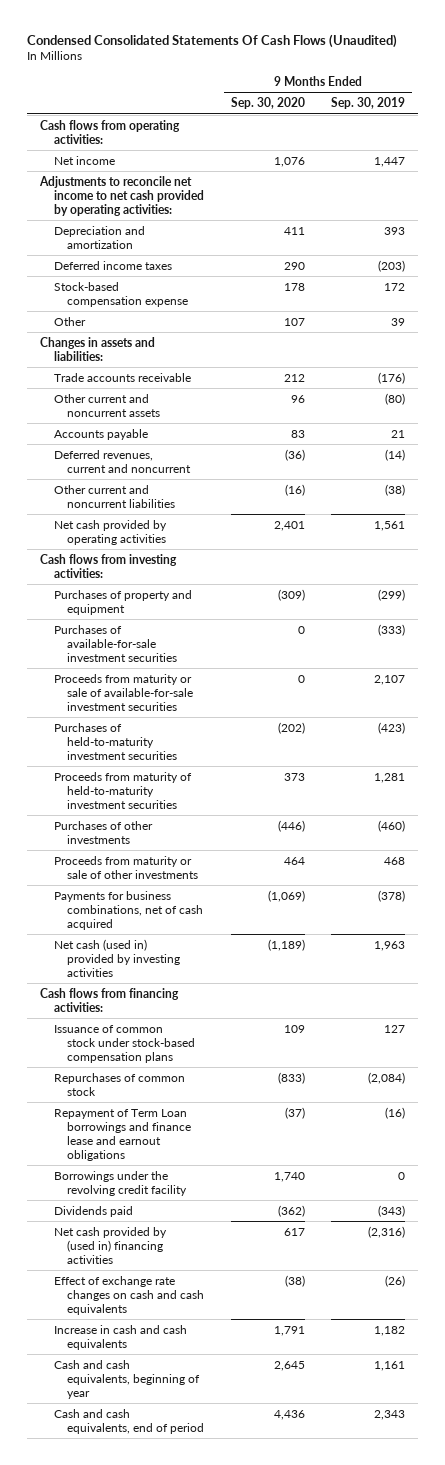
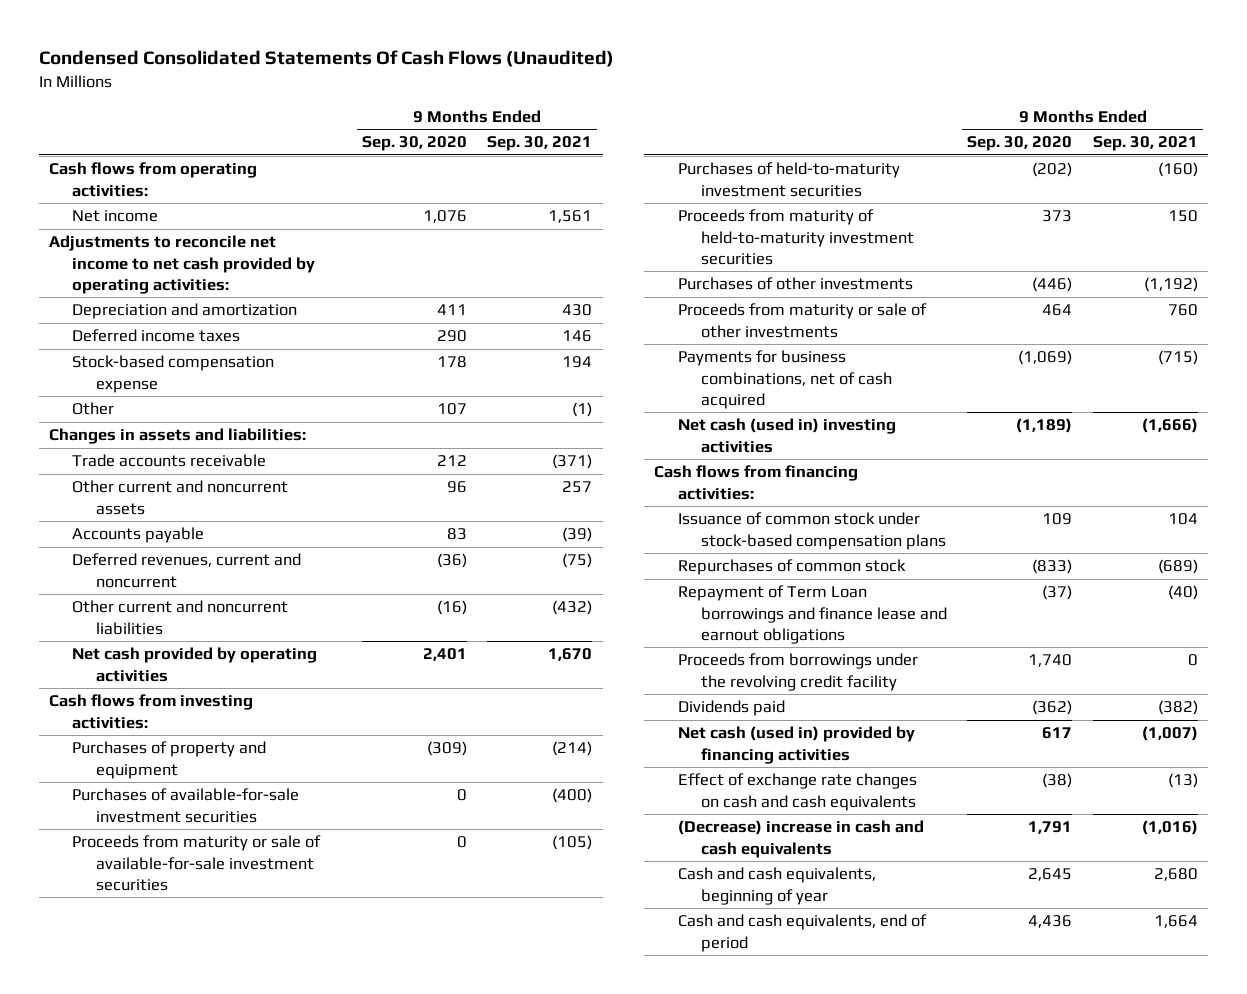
- | 9 Months Ended Sep. 30, 2020 | 9 Months Ended Sep. 30, 2019
+ | 9 Months Ended Sep. 30, 2020 | 9 Months Ended Sep. 30, 2021
- Net cash (used in) provided by investing activities | (1,189) | 1,963
+ Net cash (used in) investing activities | (1,189) | (1,666)
- Borrowings under the revolving credit facility | 1,740 | 0
+ Proceeds from borrowings under the revolving credit facility | 1,740 | 0
- Net cash provided by (used in) financing activities | 617 | (2,316)
+ Net cash (used in) provided by financing activities | 617 | (1,007)
- Increase in cash and cash equivalents | 1,791 | 1,182
+ (Decrease) increase in cash and cash equivalents | 1,791 | (1,016)

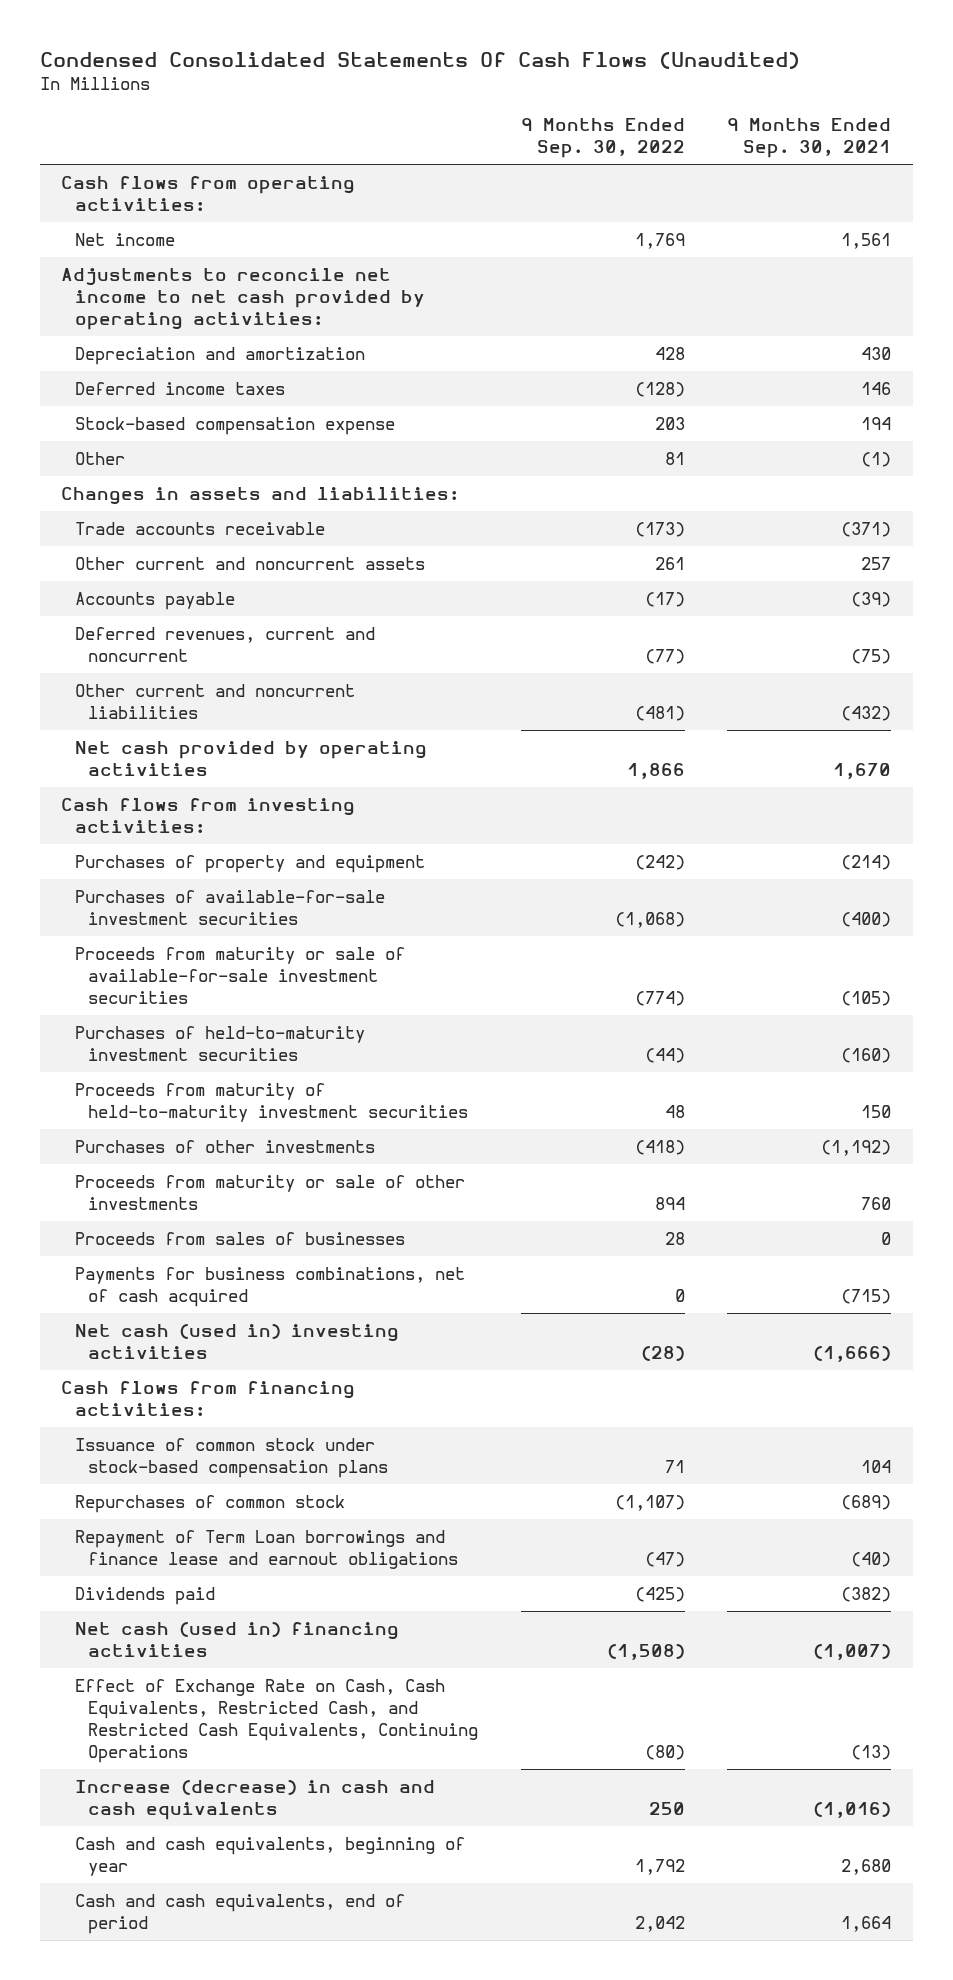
- | 9 Months Ended Sep. 30, 2020 | 9 Months Ended Sep. 30, 2021
+ | 9 Months Ended Sep. 30, 2022 | 9 Months Ended Sep. 30, 2021
+ Proceeds from sales of businesses | 28 | 0
- Proceeds from borrowings under the revolving credit facility | 1,740 | 0
- Net cash (used in) provided by financing activities | 617 | (1,007)
- Effect of exchange rate changes on cash and cash equivalents | (38) | (13)
- (Decrease) increase in cash and cash equivalents | 1,791 | (1,016)
+ Net cash (used in) financing activities | (1,508) | (1,007)
+ Effect of Exchange Rate on Cash, Cash Equivalents, Restricted Cash, and Restricted Cash Equivalents, Continuing Operations | (80) | (13)
+ Increase (decrease) in cash and cash equivalents | 250 | (1,016)

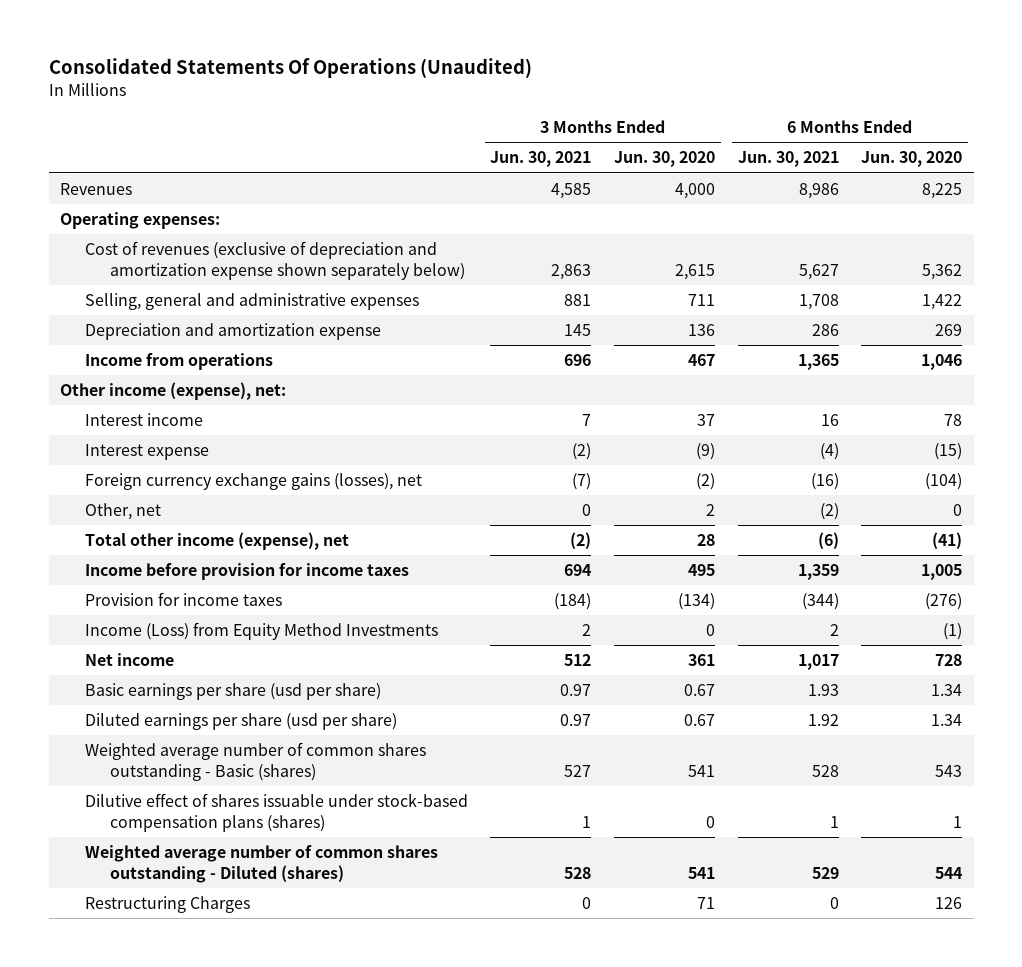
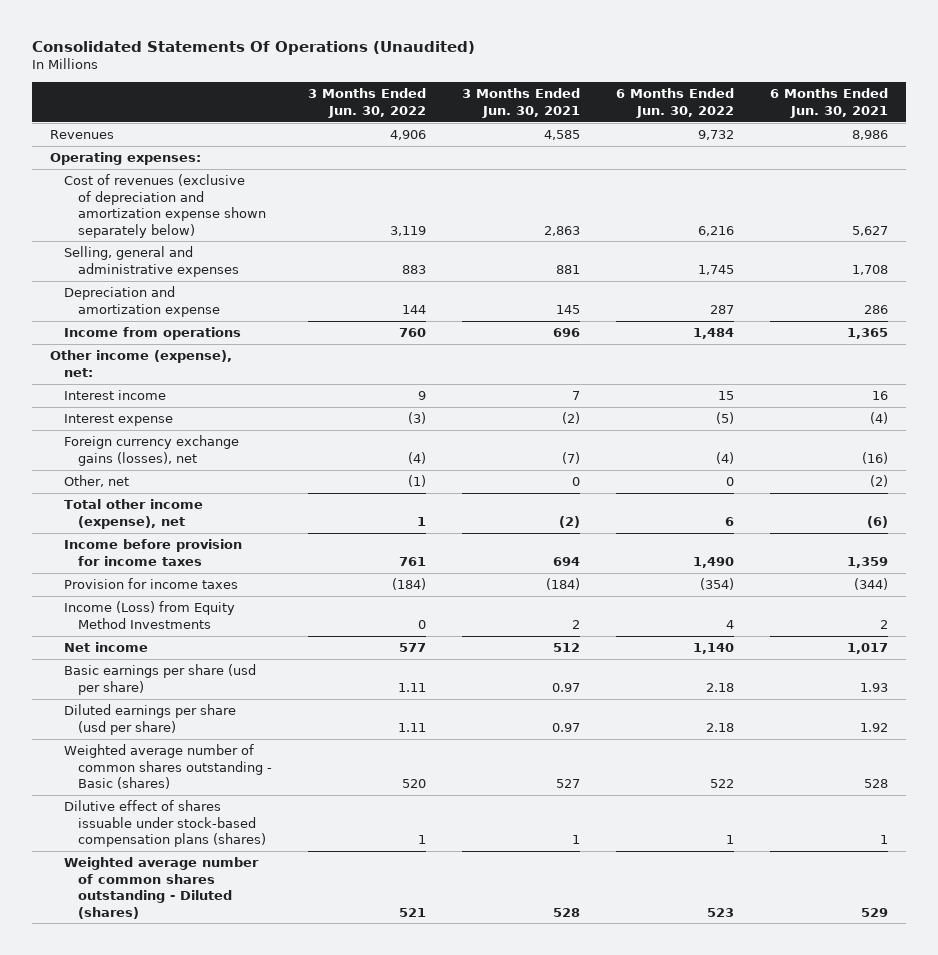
- | 3 Months Ended Jun. 30, 2021 | 3 Months Ended Jun. 30, 2020 | 6 Months Ended Jun. 30, 2021 | 6 Months Ended Jun. 30, 2020
+ | 3 Months Ended Jun. 30, 2022 | 3 Months Ended Jun. 30, 2021 | 6 Months Ended Jun. 30, 2022 | 6 Months Ended Jun. 30, 2021
- Restructuring Charges | 0 | 71 | 0 | 126

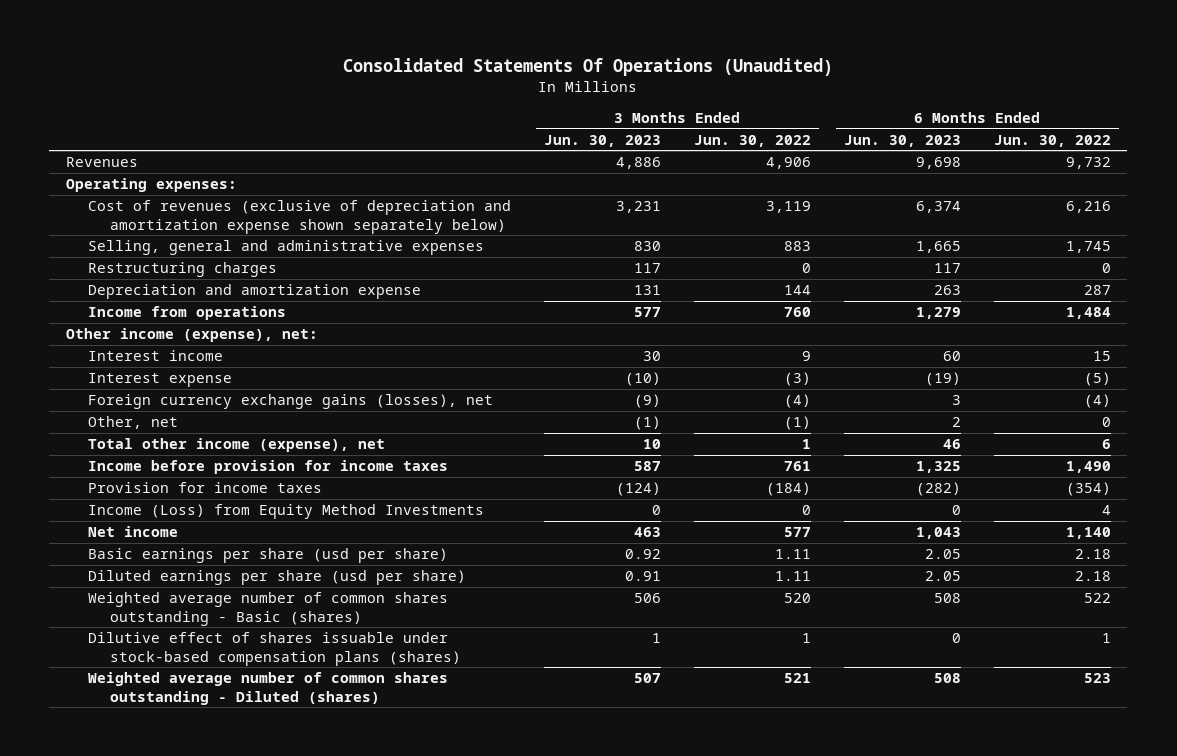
- | 3 Months Ended Jun. 30, 2022 | 3 Months Ended Jun. 30, 2021 | 6 Months Ended Jun. 30, 2022 | 6 Months Ended Jun. 30, 2021
+ | 3 Months Ended Jun. 30, 2023 | 3 Months Ended Jun. 30, 2022 | 6 Months Ended Jun. 30, 2023 | 6 Months Ended Jun. 30, 2022
+ Restructuring charges | 117 | 0 | 117 | 0

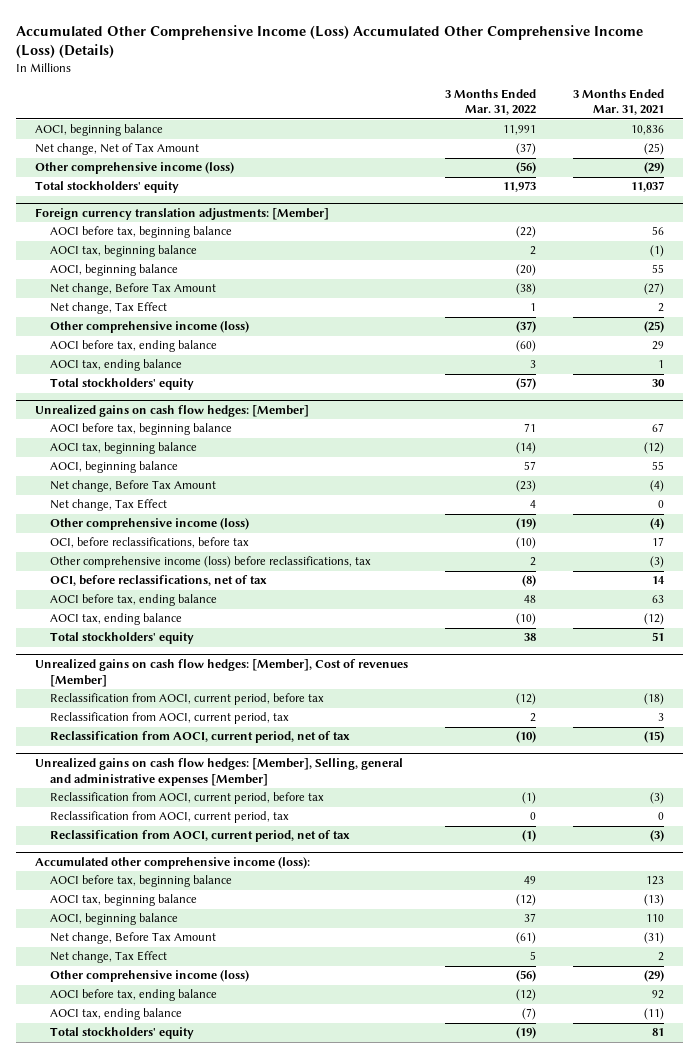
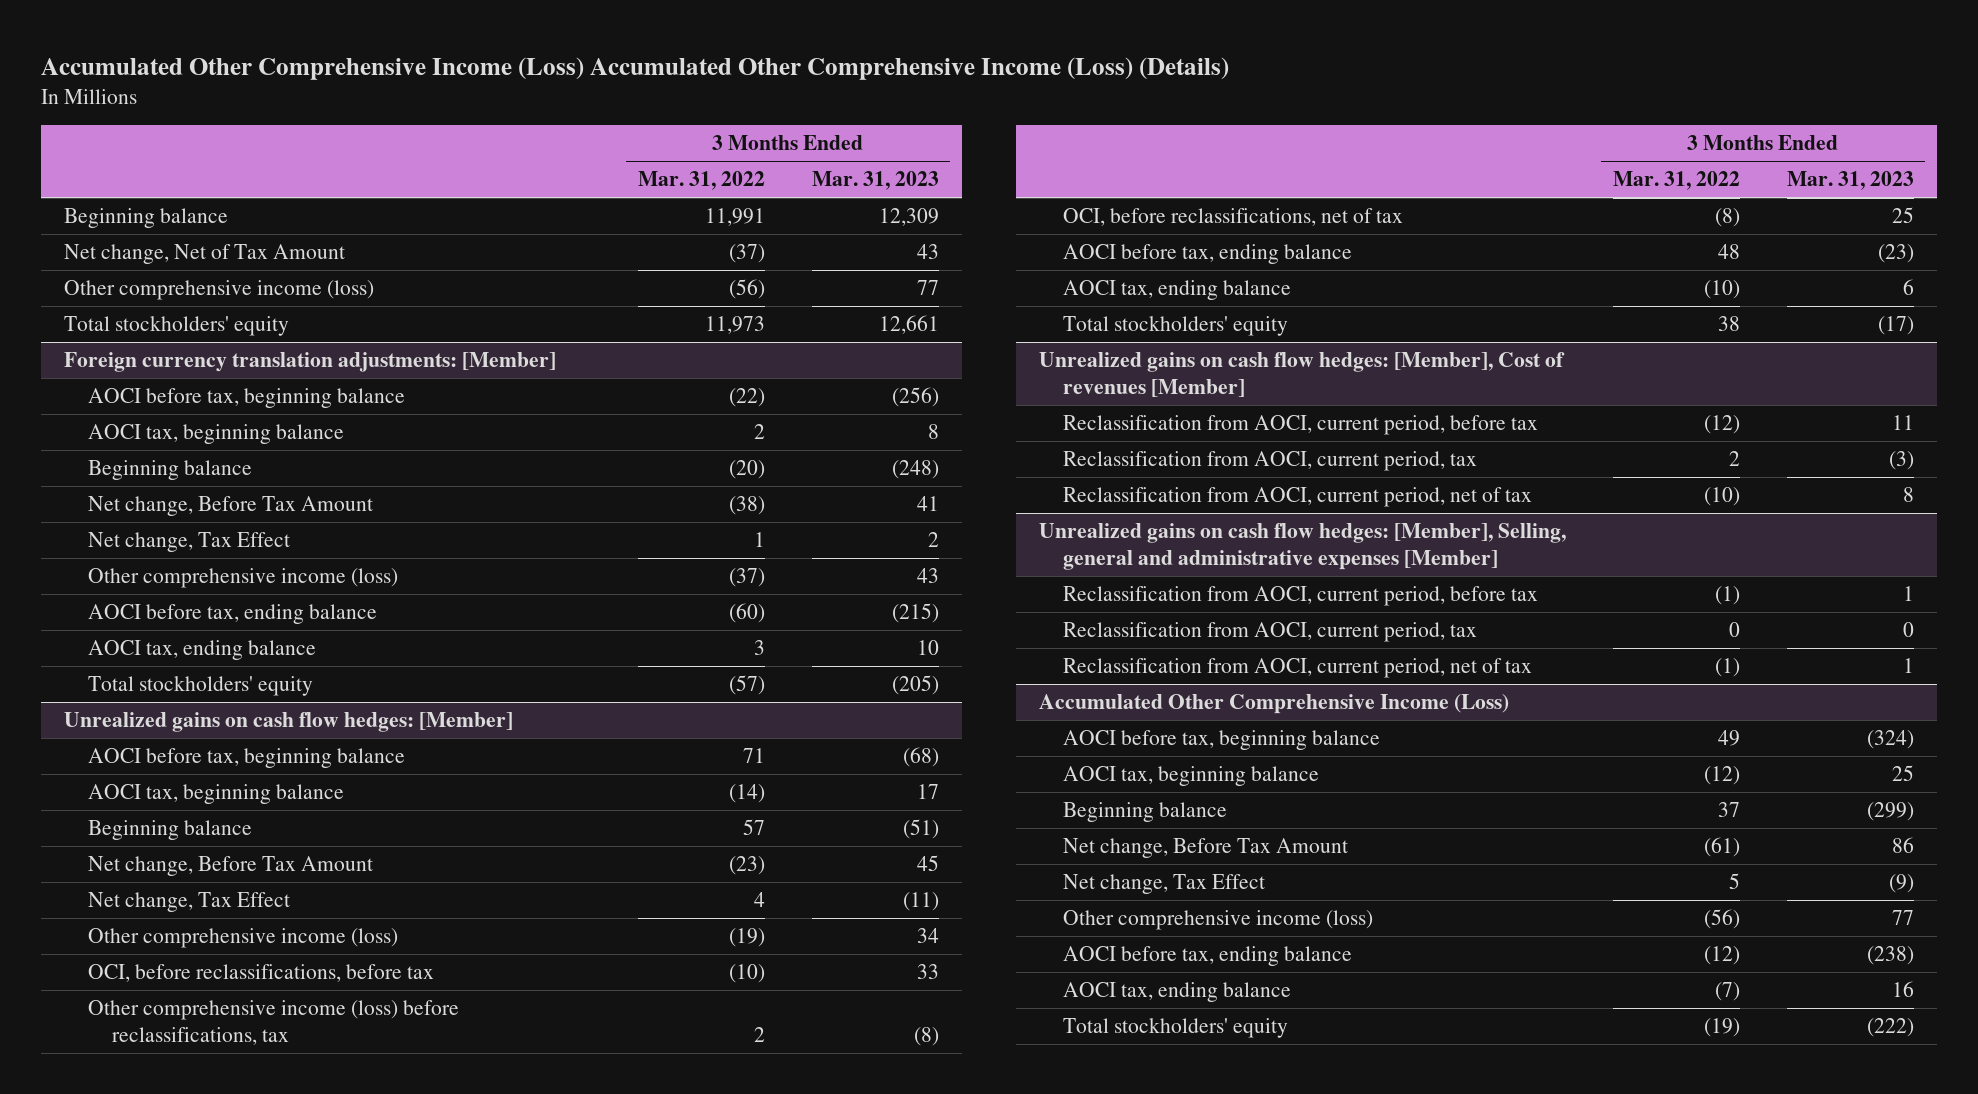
- | 3 Months Ended Mar. 31, 2022 | 3 Months Ended Mar. 31, 2021
+ | 3 Months Ended Mar. 31, 2022 | 3 Months Ended Mar. 31, 2023
- AOCI, beginning balance | 11,991 | 10,836
+ Beginning balance | 11,991 | 12,309
@ Foreign currency translation adjustments: [Member]
- AOCI, beginning balance | (20) | 55
+ Beginning balance | (20) | (248)
@ Unrealized gains on cash flow hedges: [Member]
- AOCI, beginning balance | 57 | 55
+ Beginning balance | 57 | (51)
- Accumulated other comprehensive income (loss):
+ Accumulated Other Comprehensive Income (Loss)
- AOCI, beginning balance | 37 | 110
+ Beginning balance | 37 | (299)

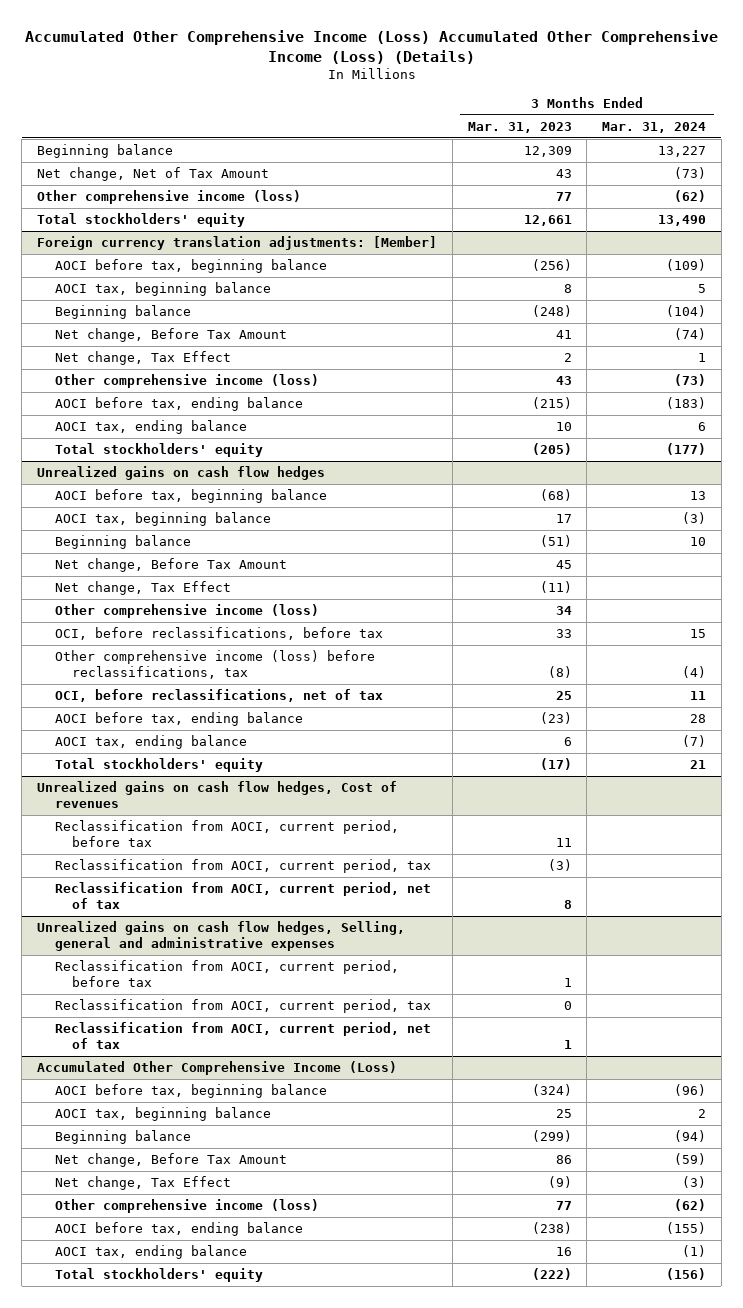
- | 3 Months Ended Mar. 31, 2022 | 3 Months Ended Mar. 31, 2023
+ | 3 Months Ended Mar. 31, 2023 | 3 Months Ended Mar. 31, 2024
- Unrealized gains on cash flow hedges: [Member]
+ Unrealized gains on cash flow hedges
- Unrealized gains on cash flow hedges: [Member], Cost of revenues [Member]
+ Unrealized gains on cash flow hedges, Cost of revenues
- Unrealized gains on cash flow hedges: [Member], Selling, general and administrative expenses [Member]
+ Unrealized gains on cash flow hedges, Selling, general and administrative expenses

